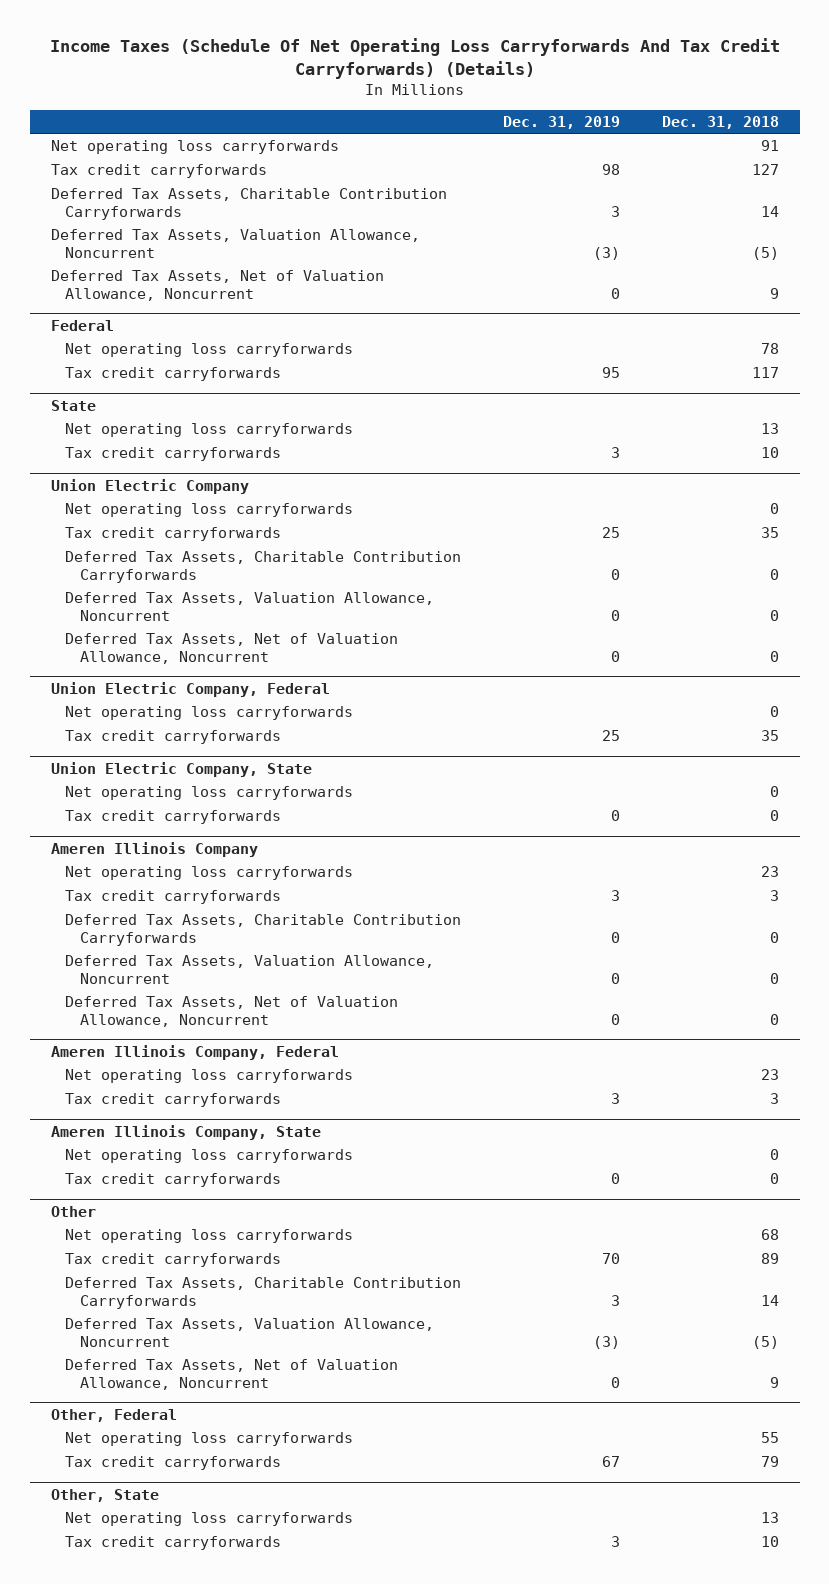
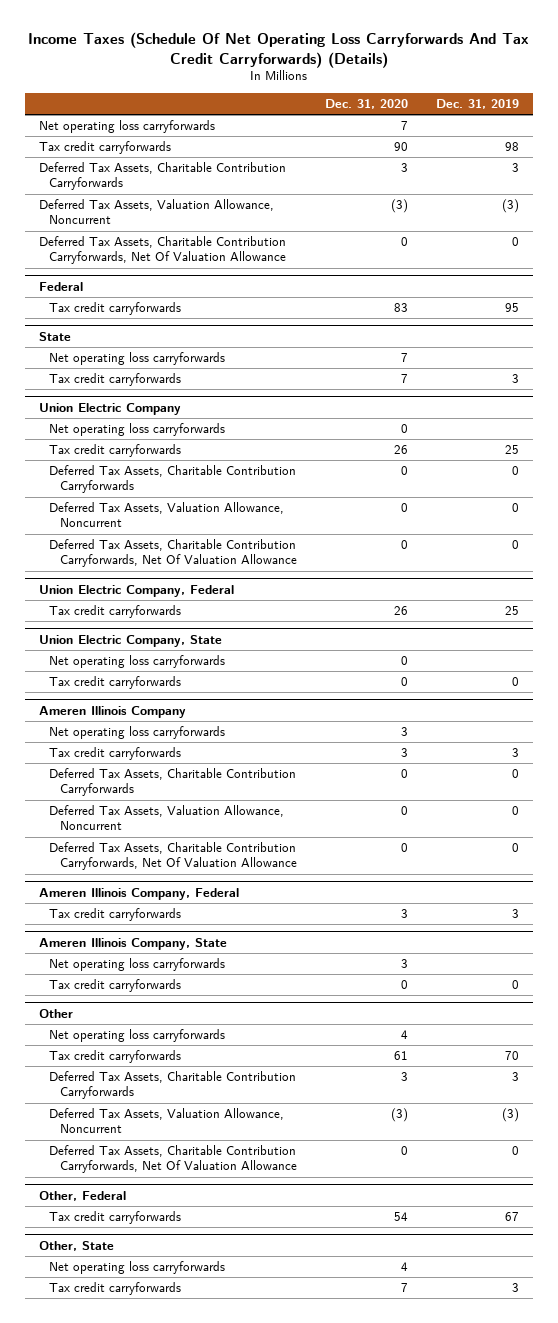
- | Dec. 31, 2019 | Dec. 31, 2018
+ | Dec. 31, 2020 | Dec. 31, 2019
- Deferred Tax Assets, Net of Valuation Allowance, Noncurrent | 0 | 9
+ Deferred Tax Assets, Charitable Contribution Carryforwards, Net Of Valuation Allowance | 0 | 0
@ Federal
- Net operating loss carryforwards | | 78
@ Union Electric Company
- Deferred Tax Assets, Net of Valuation Allowance, Noncurrent | 0 | 0
+ Deferred Tax Assets, Charitable Contribution Carryforwards, Net Of Valuation Allowance | 0 | 0
@ Union Electric Company, Federal
- Net operating loss carryforwards | | 0
@ Ameren Illinois Company
- Deferred Tax Assets, Net of Valuation Allowance, Noncurrent | 0 | 0
+ Deferred Tax Assets, Charitable Contribution Carryforwards, Net Of Valuation Allowance | 0 | 0
@ Ameren Illinois Company, Federal
- Net operating loss carryforwards | | 23
@ Other
- Deferred Tax Assets, Net of Valuation Allowance, Noncurrent | 0 | 9
+ Deferred Tax Assets, Charitable Contribution Carryforwards, Net Of Valuation Allowance | 0 | 0
@ Other, Federal
- Net operating loss carryforwards | | 55

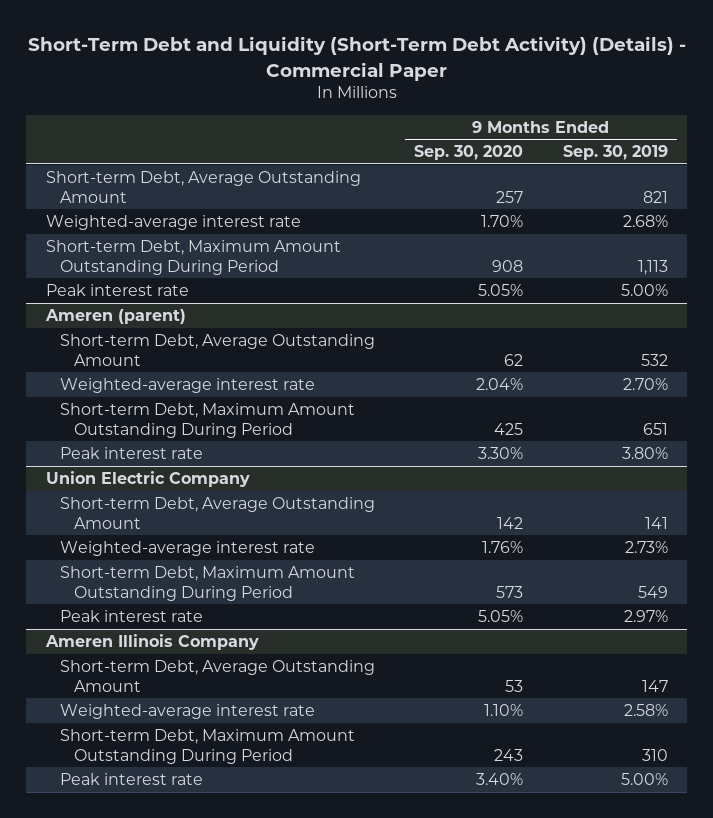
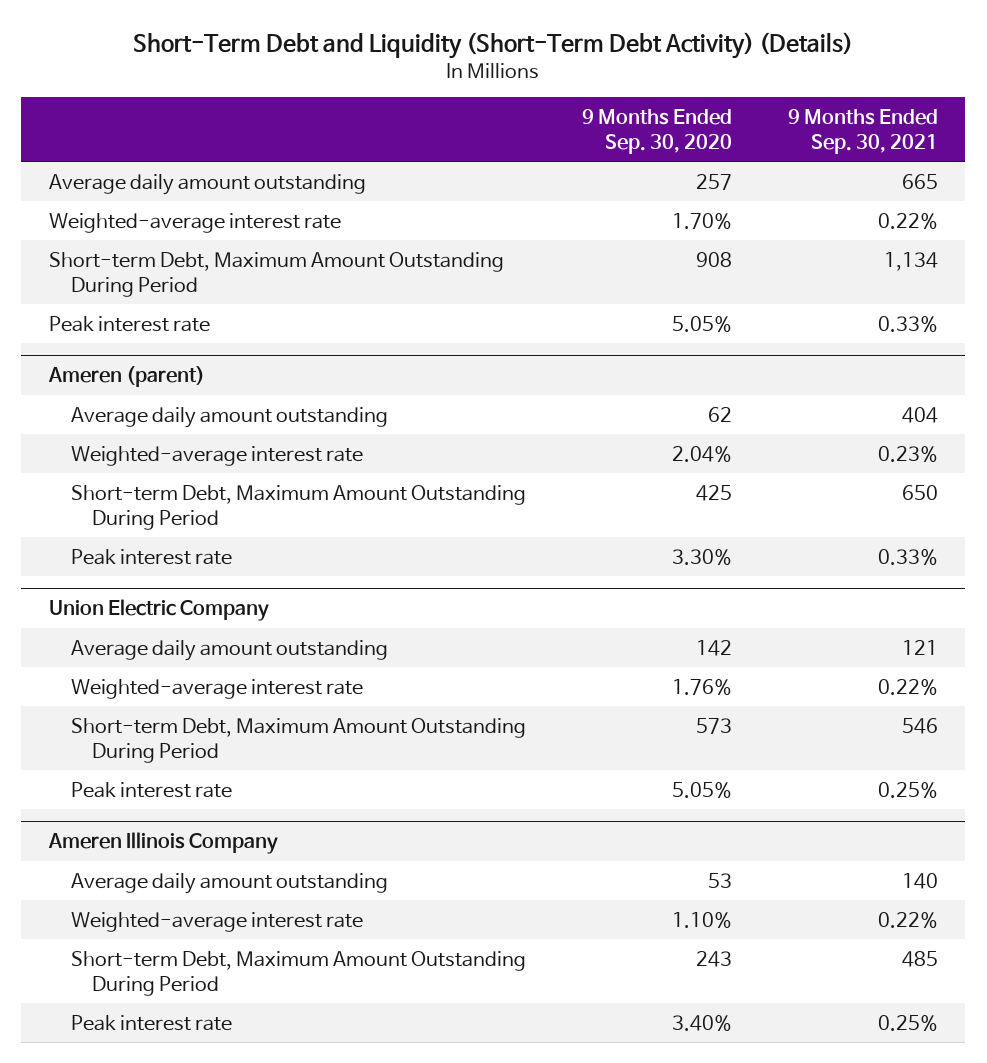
- Short-Term Debt and Liquidity (Short-Term Debt Activity) (Details) - Commercial Paper
+ Short-Term Debt and Liquidity (Short-Term Debt Activity) (Details)
- | 9 Months Ended Sep. 30, 2020 | 9 Months Ended Sep. 30, 2019
+ | 9 Months Ended Sep. 30, 2020 | 9 Months Ended Sep. 30, 2021
- Short-term Debt, Average Outstanding Amount | 257 | 821
+ Average daily amount outstanding | 257 | 665
@ Ameren (parent)
- Short-term Debt, Average Outstanding Amount | 62 | 532
+ Average daily amount outstanding | 62 | 404
@ Union Electric Company
- Short-term Debt, Average Outstanding Amount | 142 | 141
+ Average daily amount outstanding | 142 | 121
@ Ameren Illinois Company
- Short-term Debt, Average Outstanding Amount | 53 | 147
+ Average daily amount outstanding | 53 | 140

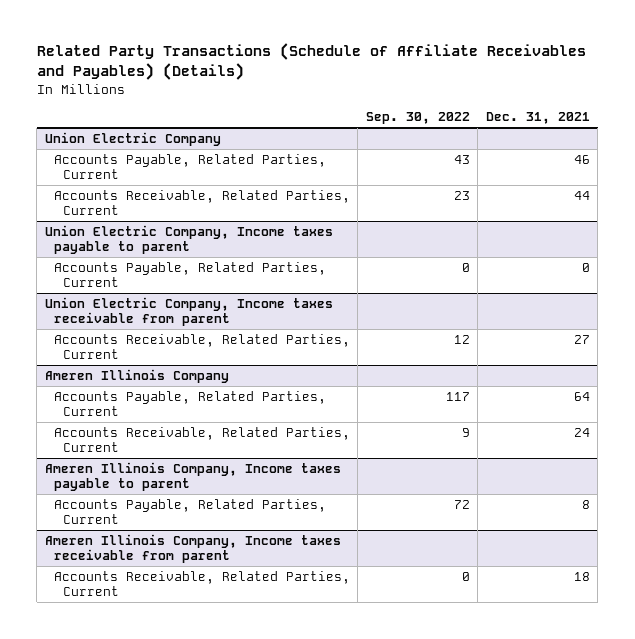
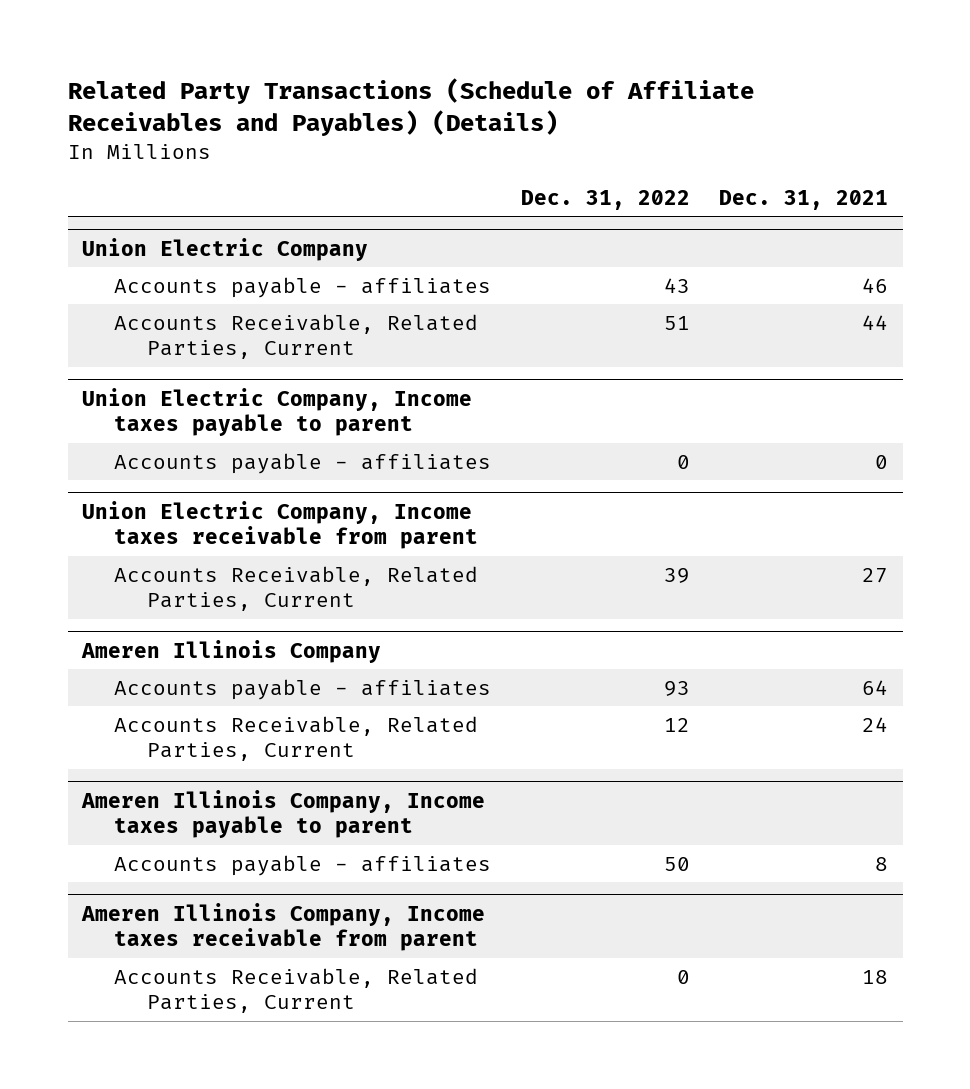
- | Sep. 30, 2022 | Dec. 31, 2021
+ | Dec. 31, 2022 | Dec. 31, 2021
@ Union Electric Company
- Accounts Payable, Related Parties, Current | 43 | 46
+ Accounts payable - affiliates | 43 | 46
@ Union Electric Company, Income taxes payable to parent
- Accounts Payable, Related Parties, Current | 0 | 0
+ Accounts payable - affiliates | 0 | 0
@ Ameren Illinois Company
- Accounts Payable, Related Parties, Current | 117 | 64
+ Accounts payable - affiliates | 93 | 64
@ Ameren Illinois Company, Income taxes payable to parent
- Accounts Payable, Related Parties, Current | 72 | 8
+ Accounts payable - affiliates | 50 | 8

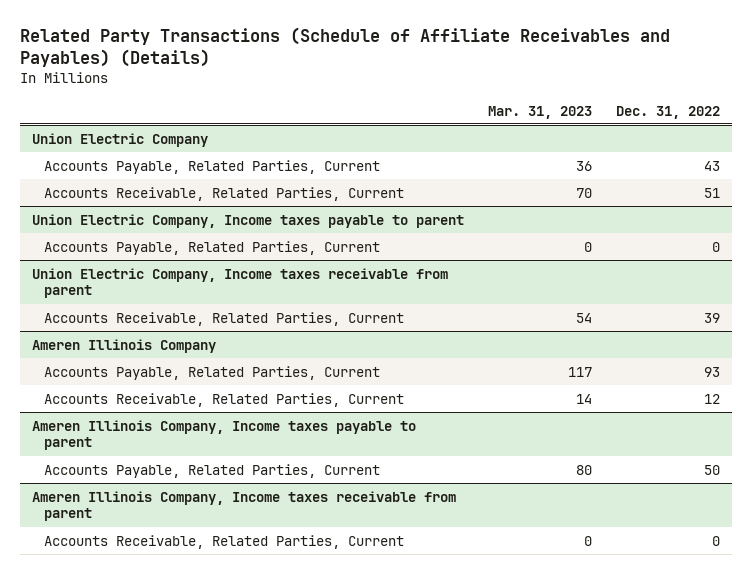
- | Dec. 31, 2022 | Dec. 31, 2021
+ | Mar. 31, 2023 | Dec. 31, 2022
@ Union Electric Company
- Accounts payable - affiliates | 43 | 46
+ Accounts Payable, Related Parties, Current | 36 | 43
@ Union Electric Company, Income taxes payable to parent
- Accounts payable - affiliates | 0 | 0
+ Accounts Payable, Related Parties, Current | 0 | 0
@ Ameren Illinois Company
- Accounts payable - affiliates | 93 | 64
+ Accounts Payable, Related Parties, Current | 117 | 93
@ Ameren Illinois Company, Income taxes payable to parent
- Accounts payable - affiliates | 50 | 8
+ Accounts Payable, Related Parties, Current | 80 | 50

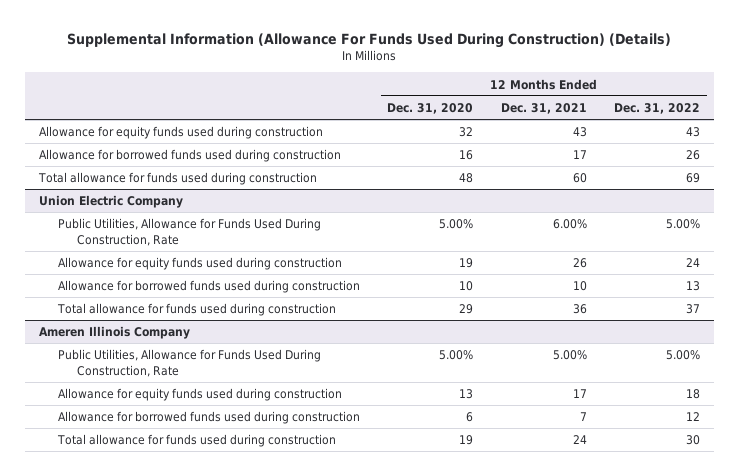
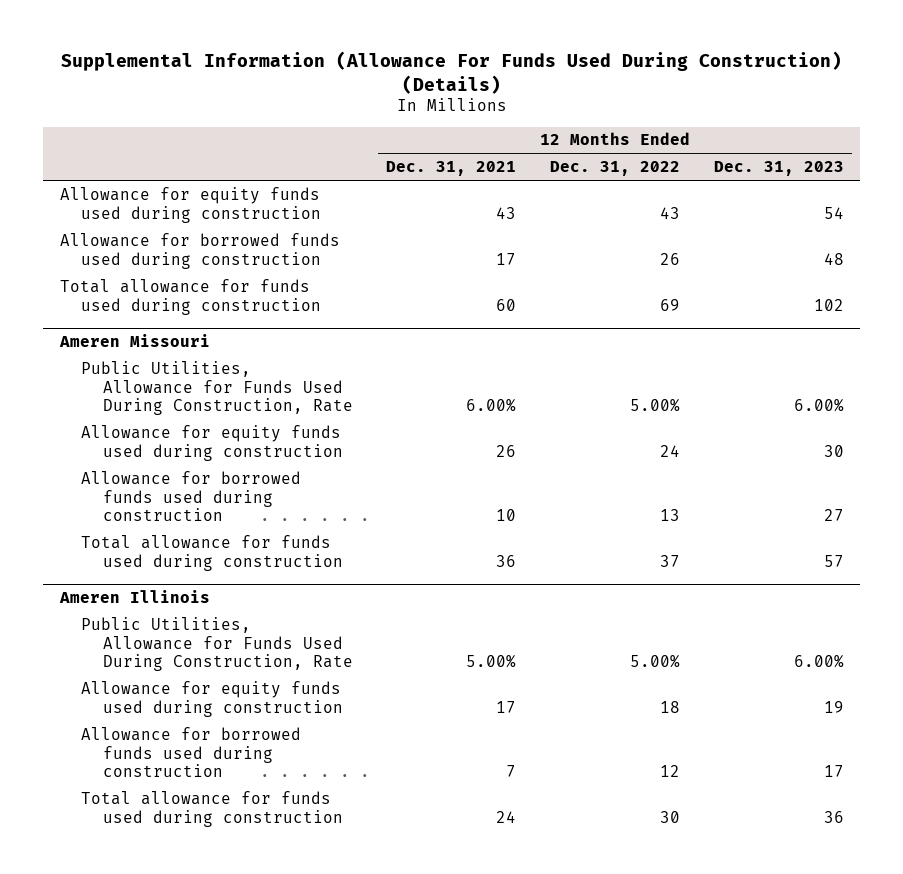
- | 12 Months Ended Dec. 31, 2020 | 12 Months Ended Dec. 31, 2021 | 12 Months Ended Dec. 31, 2022
+ | 12 Months Ended Dec. 31, 2021 | 12 Months Ended Dec. 31, 2022 | 12 Months Ended Dec. 31, 2023
- Union Electric Company
+ Ameren Missouri
- Ameren Illinois Company
+ Ameren Illinois

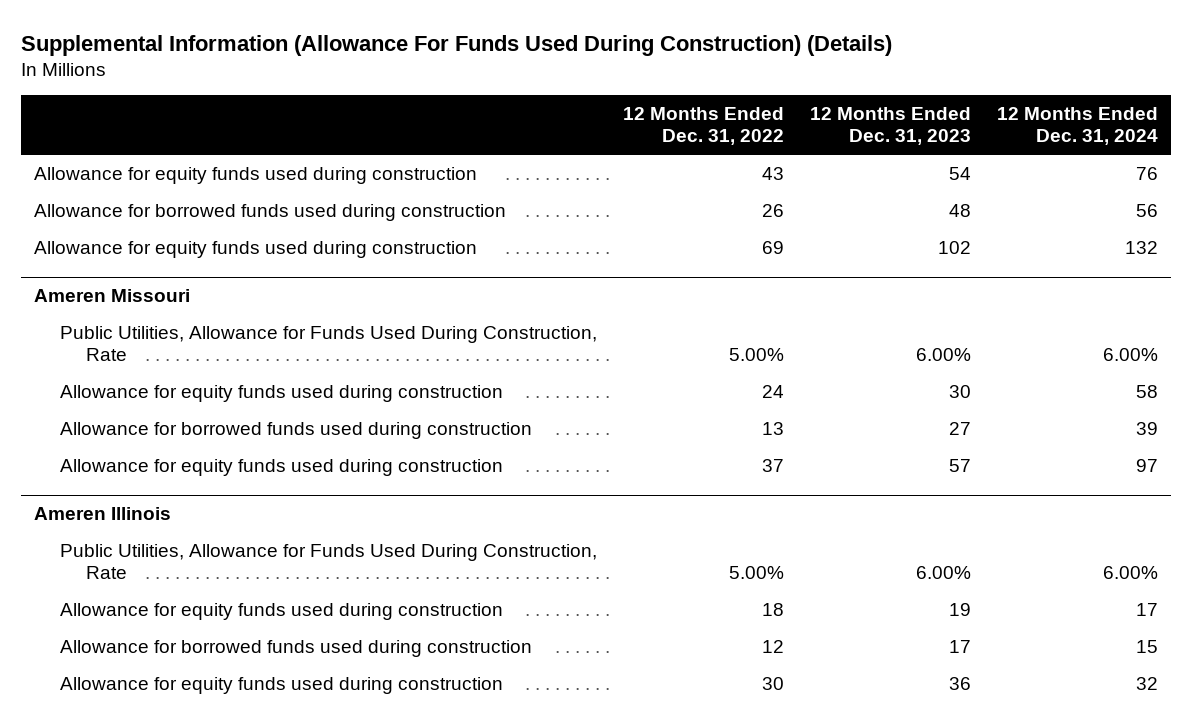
- | 12 Months Ended Dec. 31, 2021 | 12 Months Ended Dec. 31, 2022 | 12 Months Ended Dec. 31, 2023
+ | 12 Months Ended Dec. 31, 2022 | 12 Months Ended Dec. 31, 2023 | 12 Months Ended Dec. 31, 2024
- Total allowance for funds used during construction | 60 | 69 | 102
+ Allowance for equity funds used during construction | 69 | 102 | 132
@ Ameren Missouri
- Total allowance for funds used during construction | 36 | 37 | 57
+ Allowance for equity funds used during construction | 37 | 57 | 97
@ Ameren Illinois
- Total allowance for funds used during construction | 24 | 30 | 36
+ Allowance for equity funds used during construction | 30 | 36 | 32

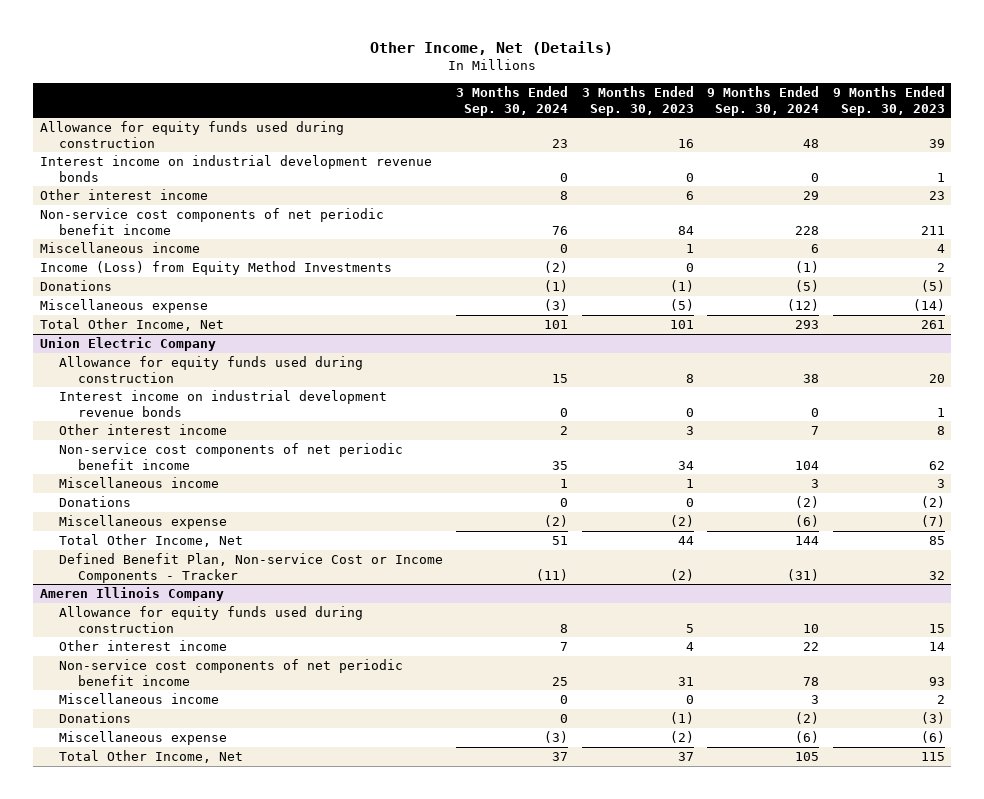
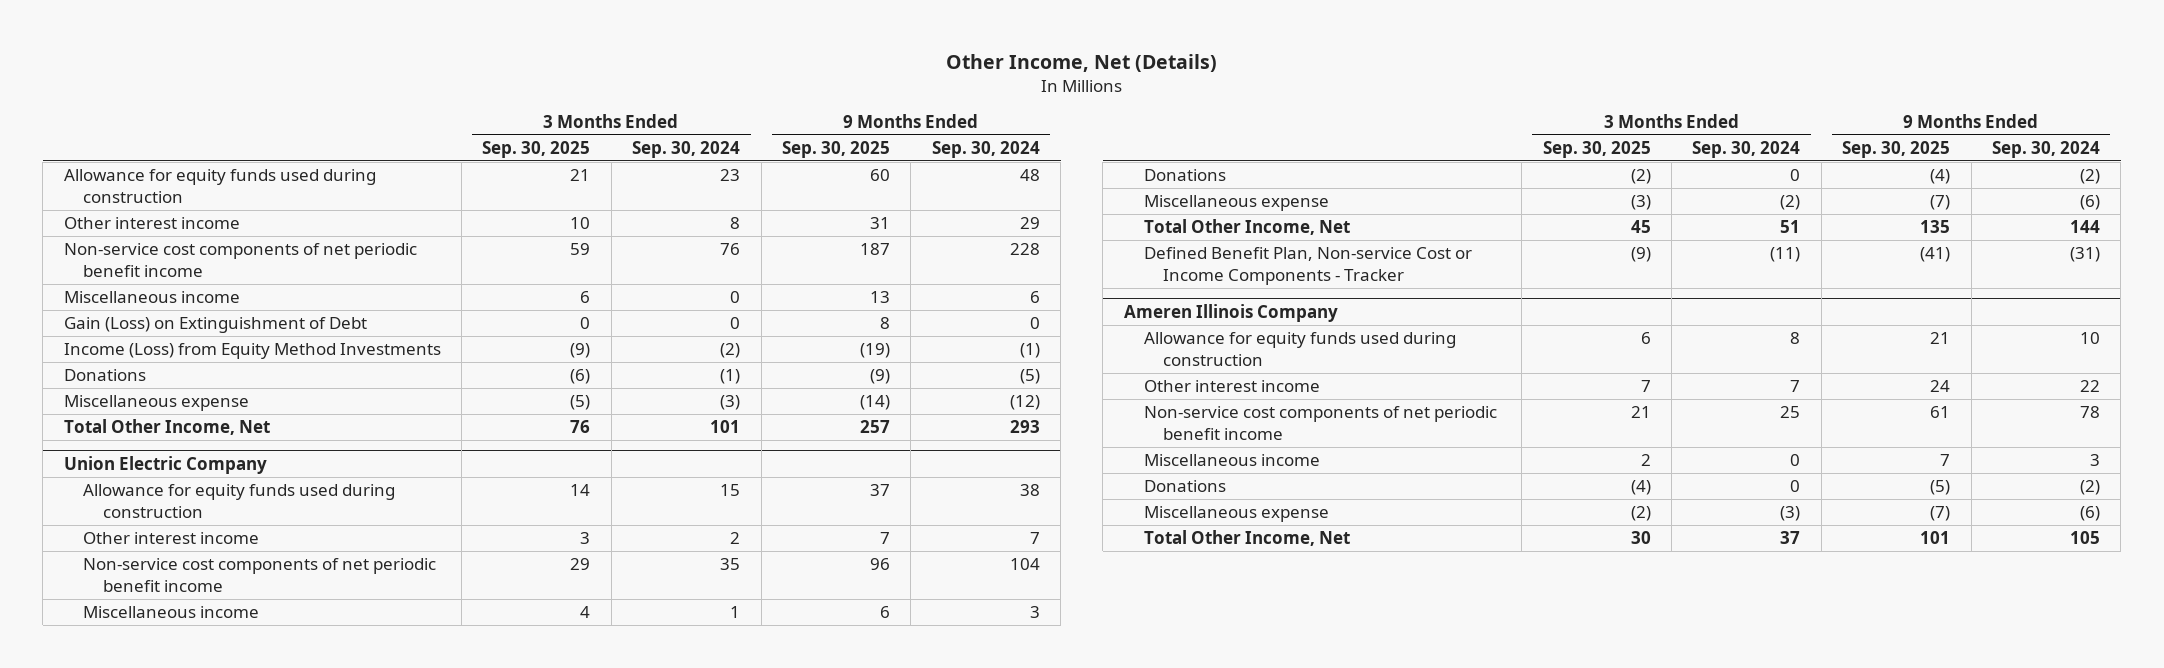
- | 3 Months Ended Sep. 30, 2024 | 3 Months Ended Sep. 30, 2023 | 9 Months Ended Sep. 30, 2024 | 9 Months Ended Sep. 30, 2023
+ | 3 Months Ended Sep. 30, 2025 | 3 Months Ended Sep. 30, 2024 | 9 Months Ended Sep. 30, 2025 | 9 Months Ended Sep. 30, 2024
- Interest income on industrial development revenue bonds | 0 | 0 | 0 | 1
+ Gain (Loss) on Extinguishment of Debt | 0 | 0 | 8 | 0
@ Union Electric Company
- Interest income on industrial development revenue bonds | 0 | 0 | 0 | 1

